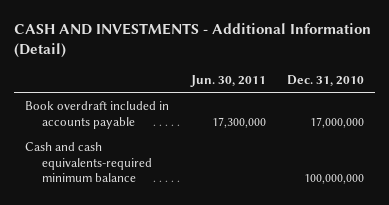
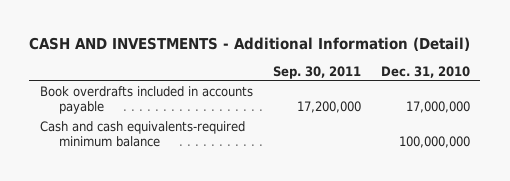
- | Jun. 30, 2011 | Dec. 31, 2010
+ | Sep. 30, 2011 | Dec. 31, 2010
- Book overdraft included in accounts payable | 17,300,000 | 17,000,000
+ Book overdrafts included in accounts payable | 17,200,000 | 17,000,000

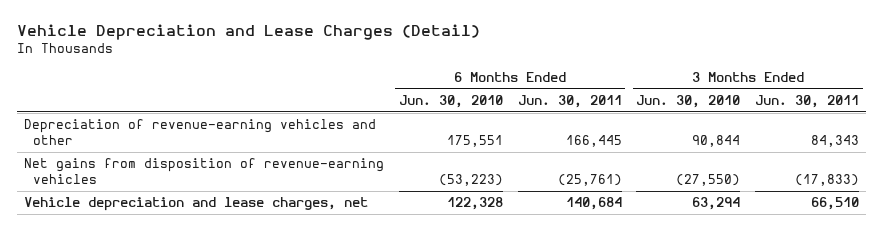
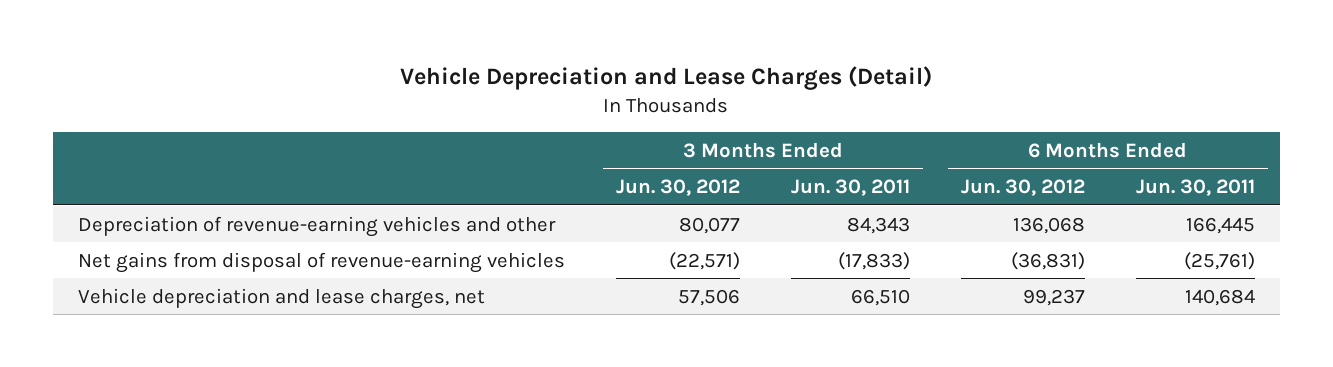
- | 6 Months Ended Jun. 30, 2010 | 6 Months Ended Jun. 30, 2011 | 3 Months Ended Jun. 30, 2010 | 3 Months Ended Jun. 30, 2011
+ | 3 Months Ended Jun. 30, 2012 | 3 Months Ended Jun. 30, 2011 | 6 Months Ended Jun. 30, 2012 | 6 Months Ended Jun. 30, 2011
- Net gains from disposition of revenue-earning vehicles | (53,223) | (25,761) | (27,550) | (17,833)
+ Net gains from disposal of revenue-earning vehicles | (22,571) | (17,833) | (36,831) | (25,761)

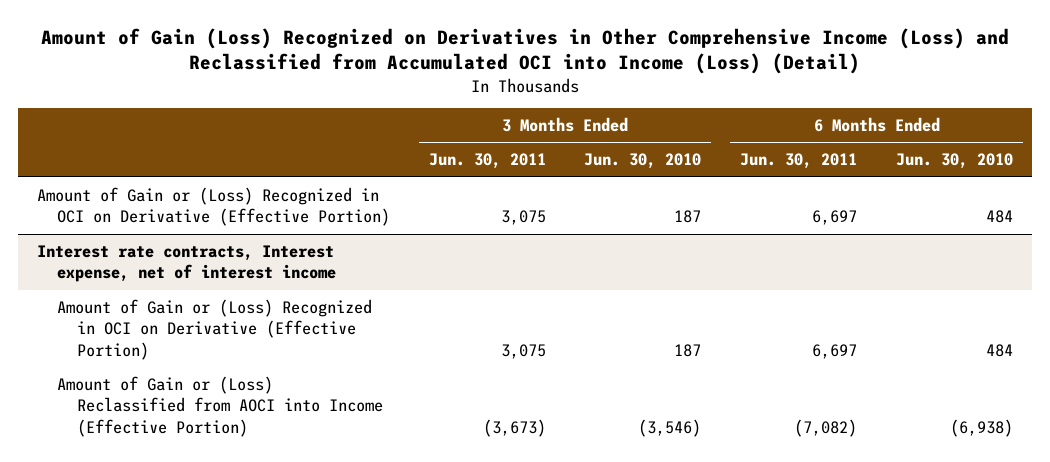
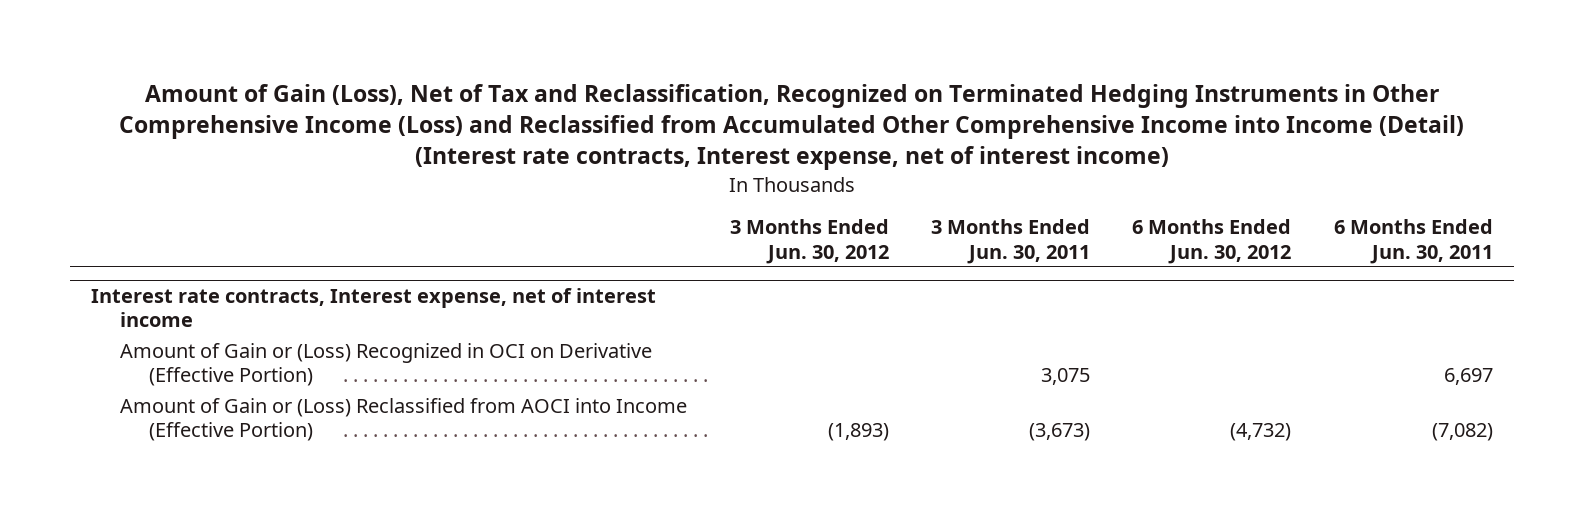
- Amount of Gain (Loss) Recognized on Derivatives in Other Comprehensive Income (Loss) and Reclassified from Accumulated OCI into Income (Loss) (Detail)
+ Amount of Gain (Loss), Net of Tax and Reclassification, Recognized on Terminated Hedging Instruments in Other Comprehensive Income (Loss) and Reclassified from Accumulated Other Comprehensive Income into Income (Detail) (Interest rate contracts, Interest expense, net of interest income)
- | 3 Months Ended Jun. 30, 2011 | 3 Months Ended Jun. 30, 2010 | 6 Months Ended Jun. 30, 2011 | 6 Months Ended Jun. 30, 2010
+ | 3 Months Ended Jun. 30, 2012 | 3 Months Ended Jun. 30, 2011 | 6 Months Ended Jun. 30, 2012 | 6 Months Ended Jun. 30, 2011
- Amount of Gain or (Loss) Recognized in OCI on Derivative (Effective Portion) | 3,075 | 187 | 6,697 | 484

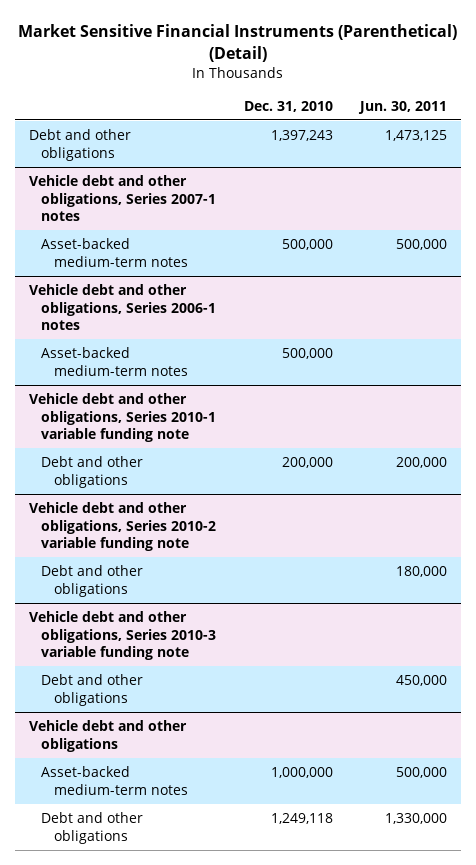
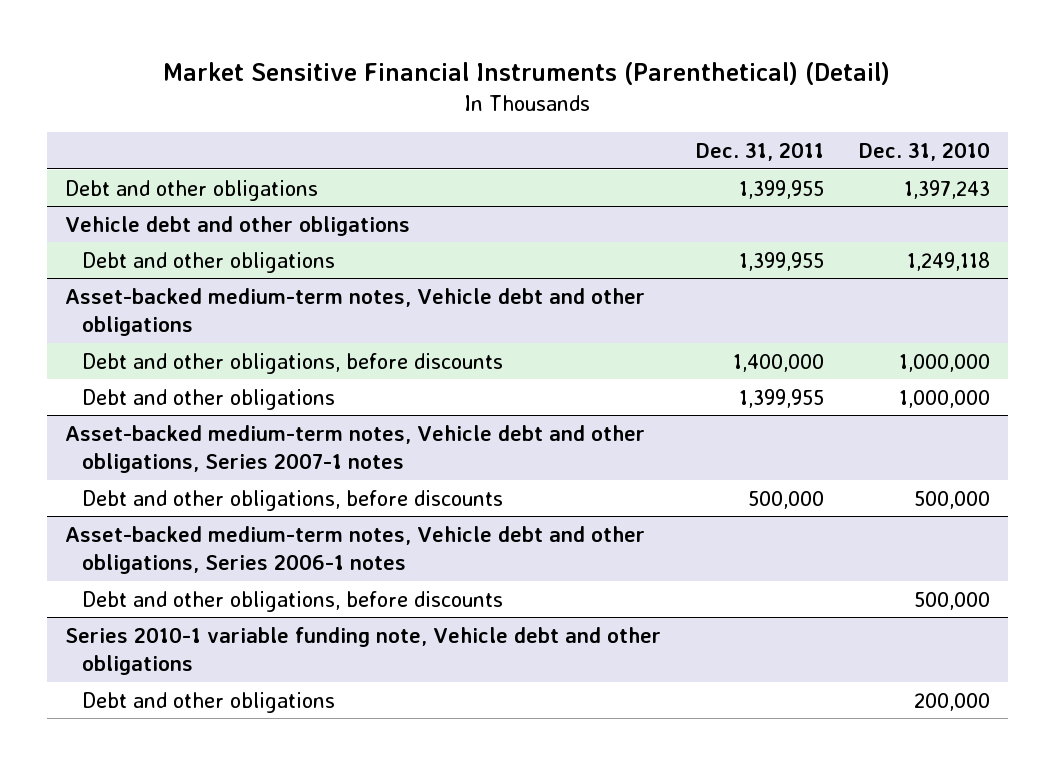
- | Dec. 31, 2010 | Jun. 30, 2011
+ | Dec. 31, 2011 | Dec. 31, 2010
- Vehicle debt and other obligations, Series 2007-1 notes
- Asset-backed medium-term notes | 500,000 | 500,000
- Vehicle debt and other obligations, Series 2006-1 notes
- Asset-backed medium-term notes | 500,000 |
- Vehicle debt and other obligations, Series 2010-1 variable funding note
- Debt and other obligations | 200,000 | 200,000
- Vehicle debt and other obligations, Series 2010-2 variable funding note
- Debt and other obligations | | 180,000
- Vehicle debt and other obligations, Series 2010-3 variable funding note
- Debt and other obligations | | 450,000
@ Vehicle debt and other obligations
- Asset-backed medium-term notes | 1,000,000 | 500,000
+ Asset-backed medium-term notes, Vehicle debt and other obligations
+ Debt and other obligations, before discounts | 1,400,000 | 1,000,000
+ Debt and other obligations | 1,399,955 | 1,000,000
+ Asset-backed medium-term notes, Vehicle debt and other obligations, Series 2007-1 notes
+ Debt and other obligations, before discounts | 500,000 | 500,000
+ Asset-backed medium-term notes, Vehicle debt and other obligations, Series 2006-1 notes
+ Debt and other obligations, before discounts | | 500,000
+ Series 2010-1 variable funding note, Vehicle debt and other obligations
+ Debt and other obligations | | 200,000

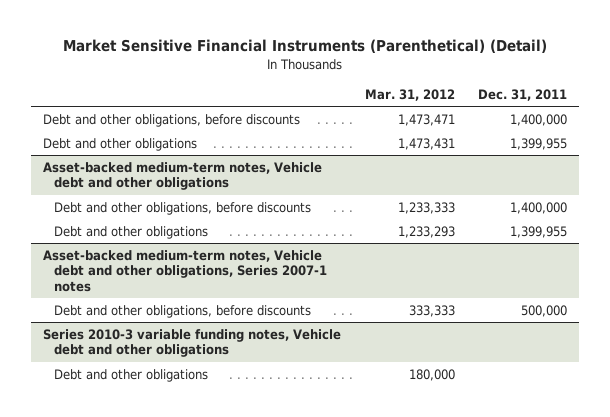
- | Dec. 31, 2011 | Dec. 31, 2010
+ | Mar. 31, 2012 | Dec. 31, 2011
- Debt and other obligations | 1,399,955 | 1,397,243
- Vehicle debt and other obligations
+ Debt and other obligations, before discounts | 1,473,471 | 1,400,000
- Asset-backed medium-term notes, Vehicle debt and other obligations, Series 2006-1 notes
- Debt and other obligations, before discounts | | 500,000
- Series 2010-1 variable funding note, Vehicle debt and other obligations
+ Series 2010-3 variable funding notes, Vehicle debt and other obligations

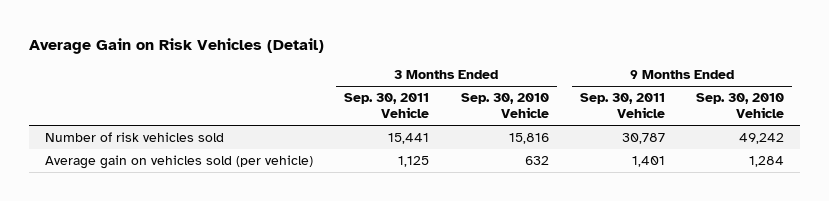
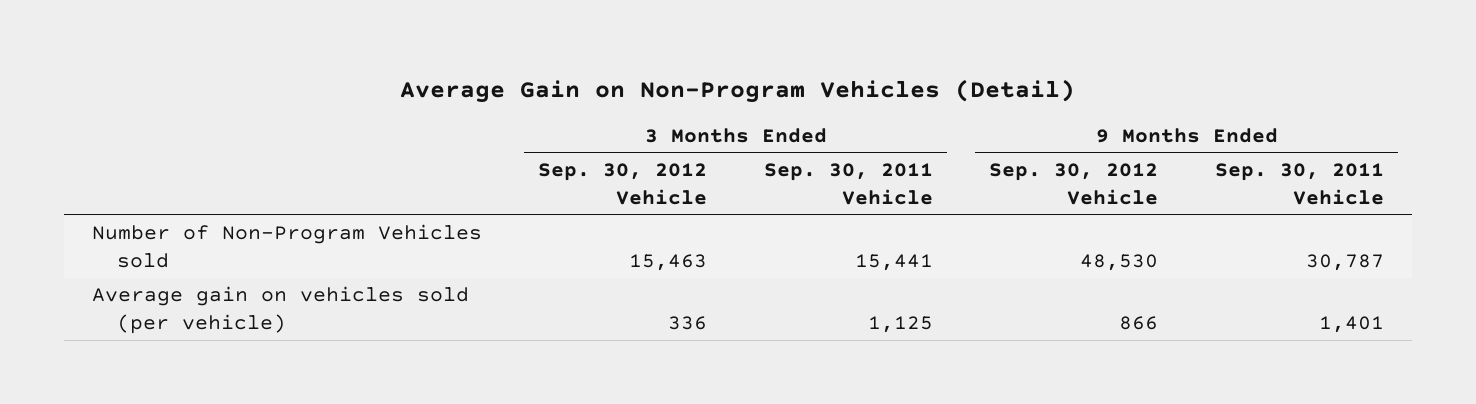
- Average Gain on Risk Vehicles (Detail)
+ Average Gain on Non-Program Vehicles (Detail)
- | 3 Months Ended Sep. 30, 2011 Vehicle | 3 Months Ended Sep. 30, 2010 Vehicle | 9 Months Ended Sep. 30, 2011 Vehicle | 9 Months Ended Sep. 30, 2010 Vehicle
+ | 3 Months Ended Sep. 30, 2012 Vehicle | 3 Months Ended Sep. 30, 2011 Vehicle | 9 Months Ended Sep. 30, 2012 Vehicle | 9 Months Ended Sep. 30, 2011 Vehicle
- Number of risk vehicles sold | 15,441 | 15,816 | 30,787 | 49,242
+ Number of Non-Program Vehicles sold | 15,463 | 15,441 | 48,530 | 30,787

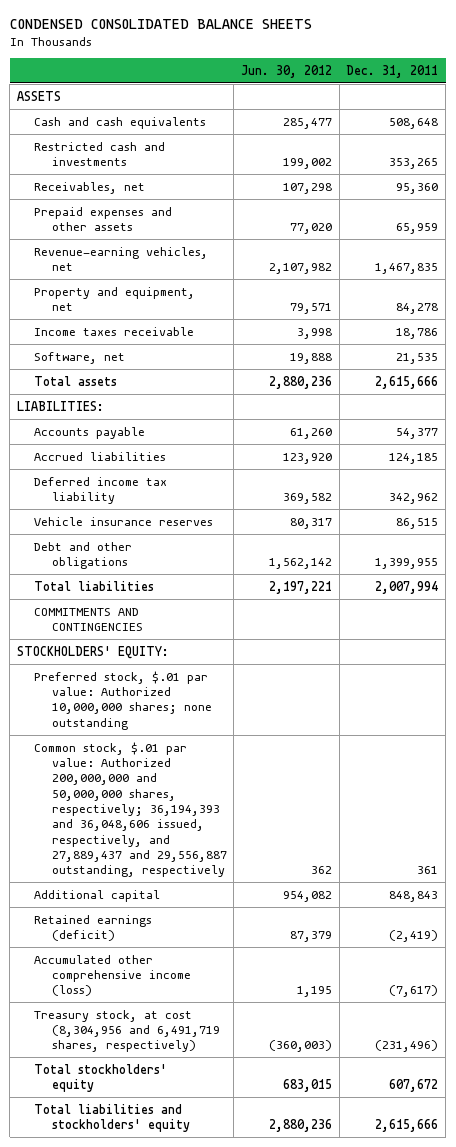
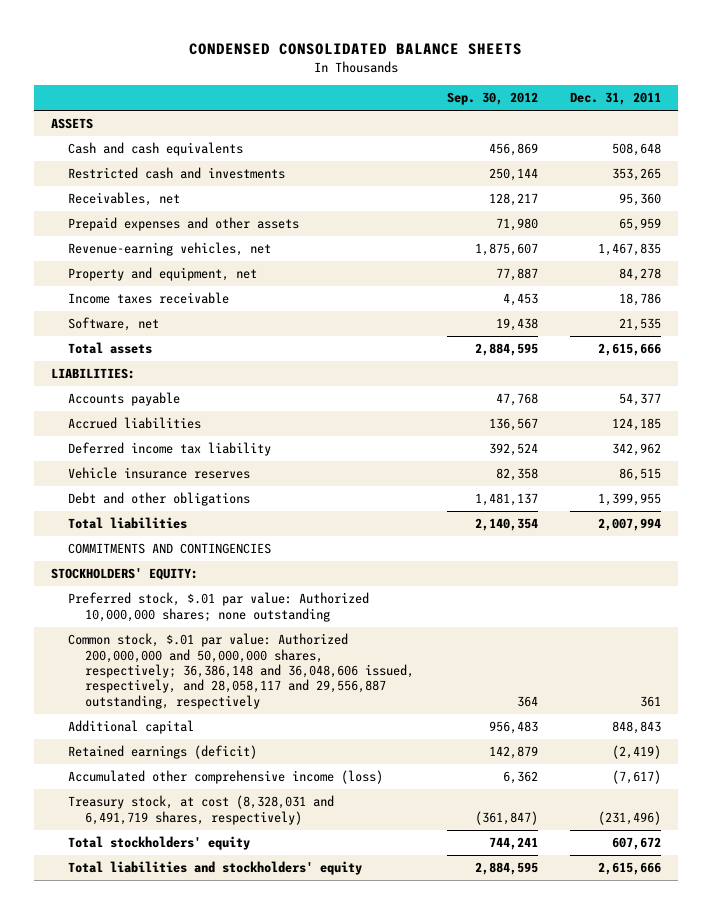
- | Jun. 30, 2012 | Dec. 31, 2011
+ | Sep. 30, 2012 | Dec. 31, 2011
- Common stock, $.01 par value: Authorized 200,000,000 and 50,000,000 shares, respectively; 36,194,393 and 36,048,606 issued, respectively, and 27,889,437 and 29,556,887 outstanding, respectively | 362 | 361
+ Common stock, $.01 par value: Authorized 200,000,000 and 50,000,000 shares, respectively; 36,386,148 and 36,048,606 issued, respectively, and 28,058,117 and 29,556,887 outstanding, respectively | 364 | 361
- Treasury stock, at cost (8,304,956 and 6,491,719 shares, respectively) | (360,003) | (231,496)
+ Treasury stock, at cost (8,328,031 and 6,491,719 shares, respectively) | (361,847) | (231,496)

